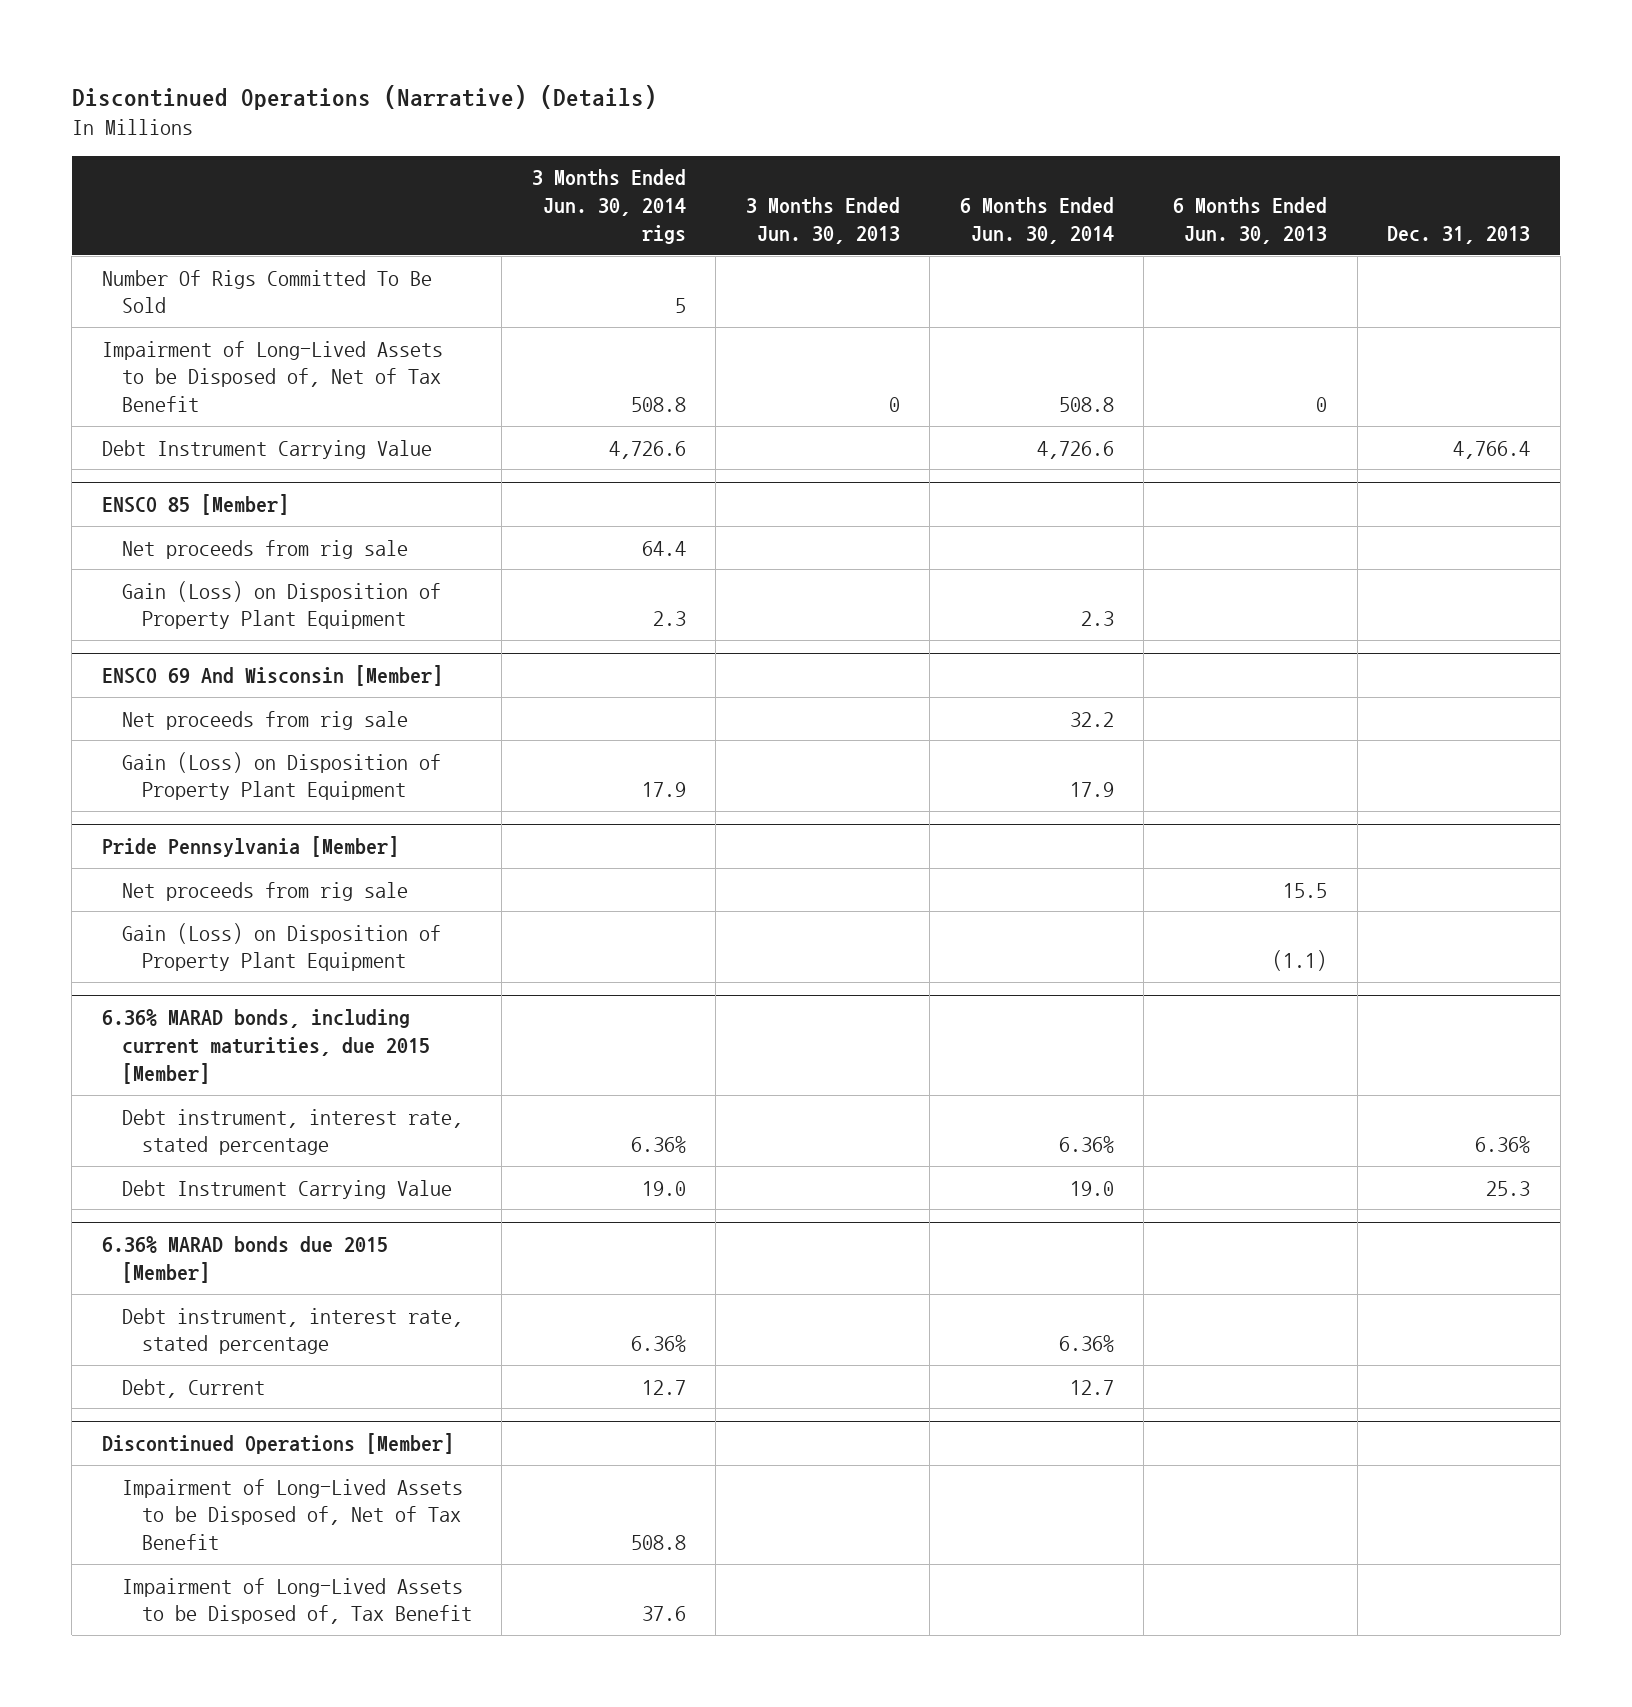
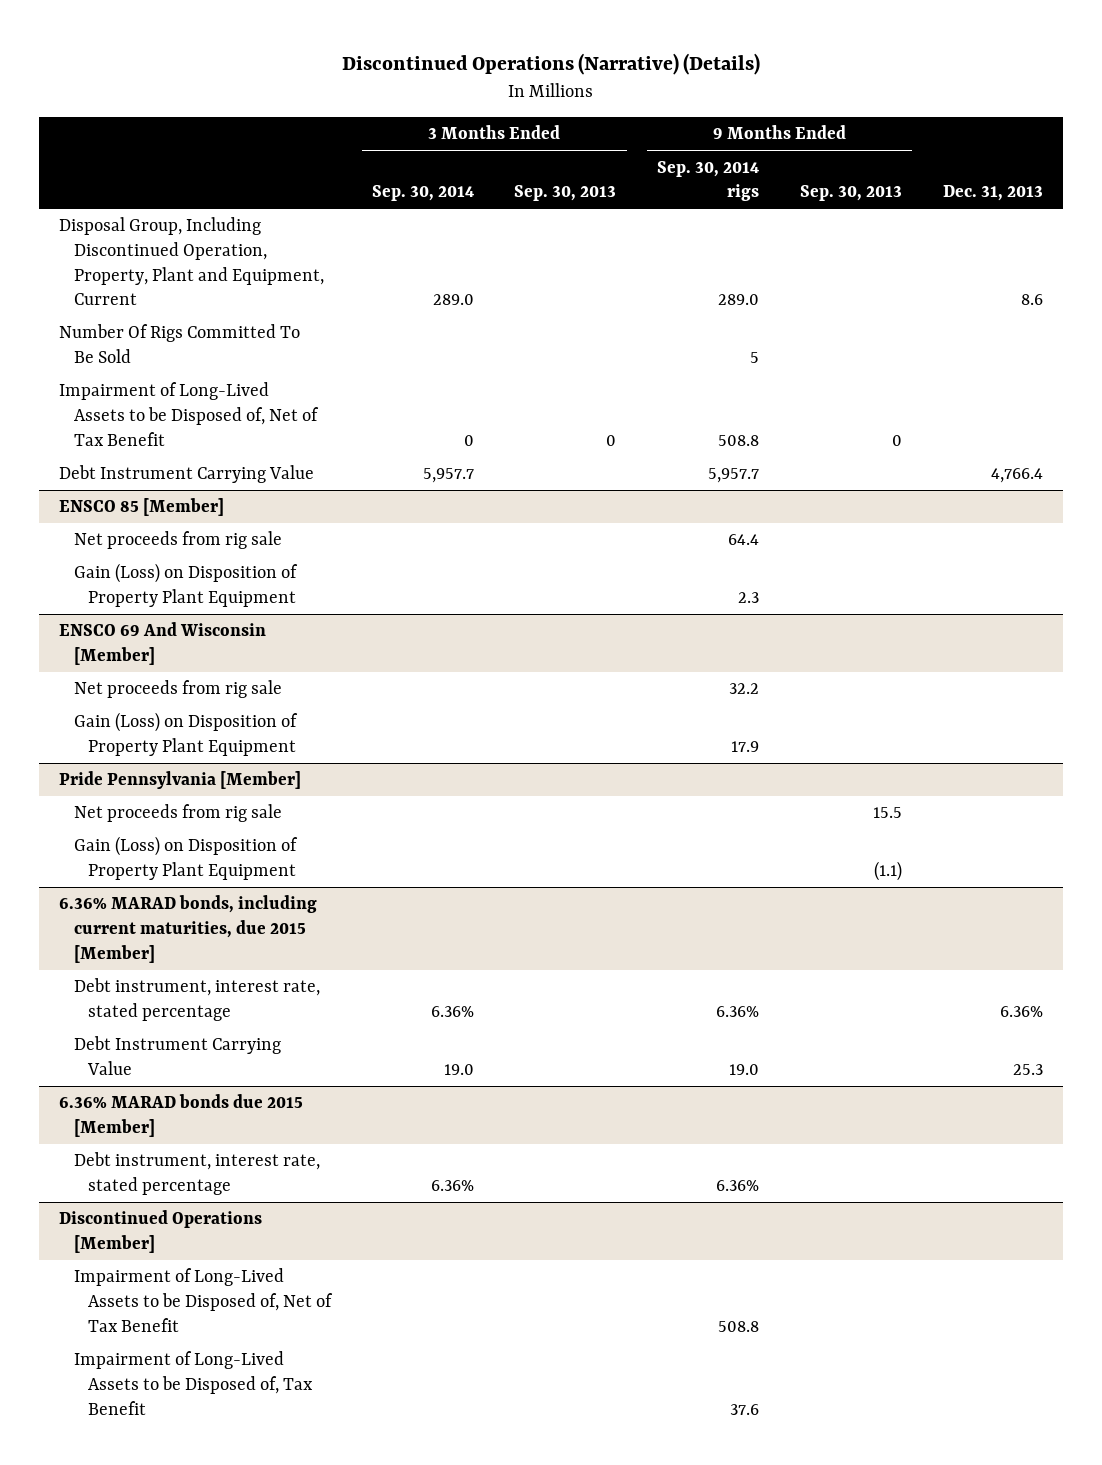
- | 3 Months Ended Jun. 30, 2014 rigs | 3 Months Ended Jun. 30, 2013 | 6 Months Ended Jun. 30, 2014 | 6 Months Ended Jun. 30, 2013 | Dec. 31, 2013
+ | 3 Months Ended Sep. 30, 2014 | 3 Months Ended Sep. 30, 2013 | 9 Months Ended Sep. 30, 2014 rigs | 9 Months Ended Sep. 30, 2013 | Dec. 31, 2013
+ Disposal Group, Including Discontinued Operation, Property, Plant and Equipment, Current | 289.0 | | 289.0 | | 8.6
@ 6.36% MARAD bonds due 2015 [Member]
- Debt, Current | 12.7 | | 12.7 | |

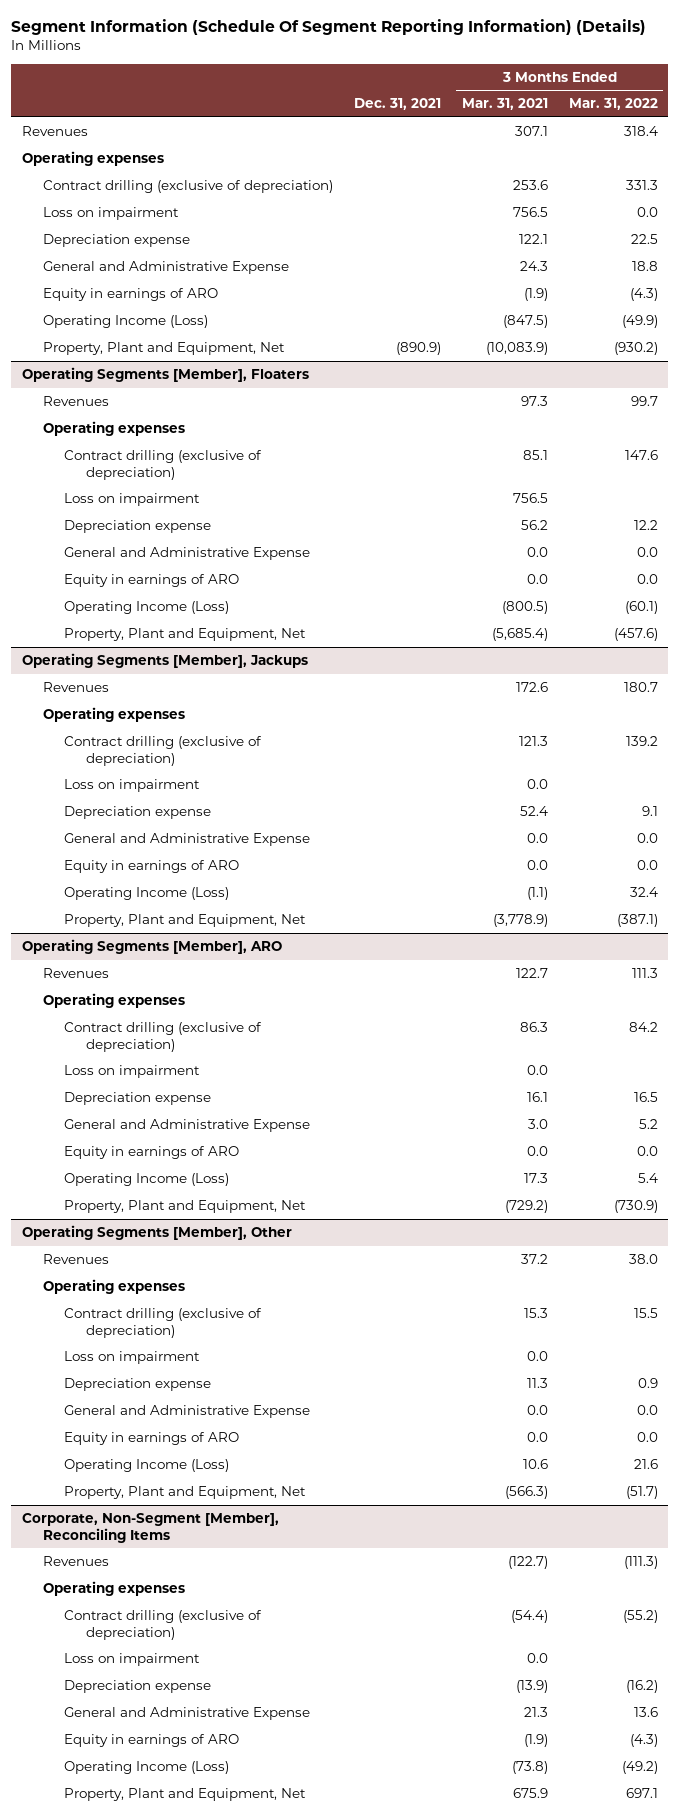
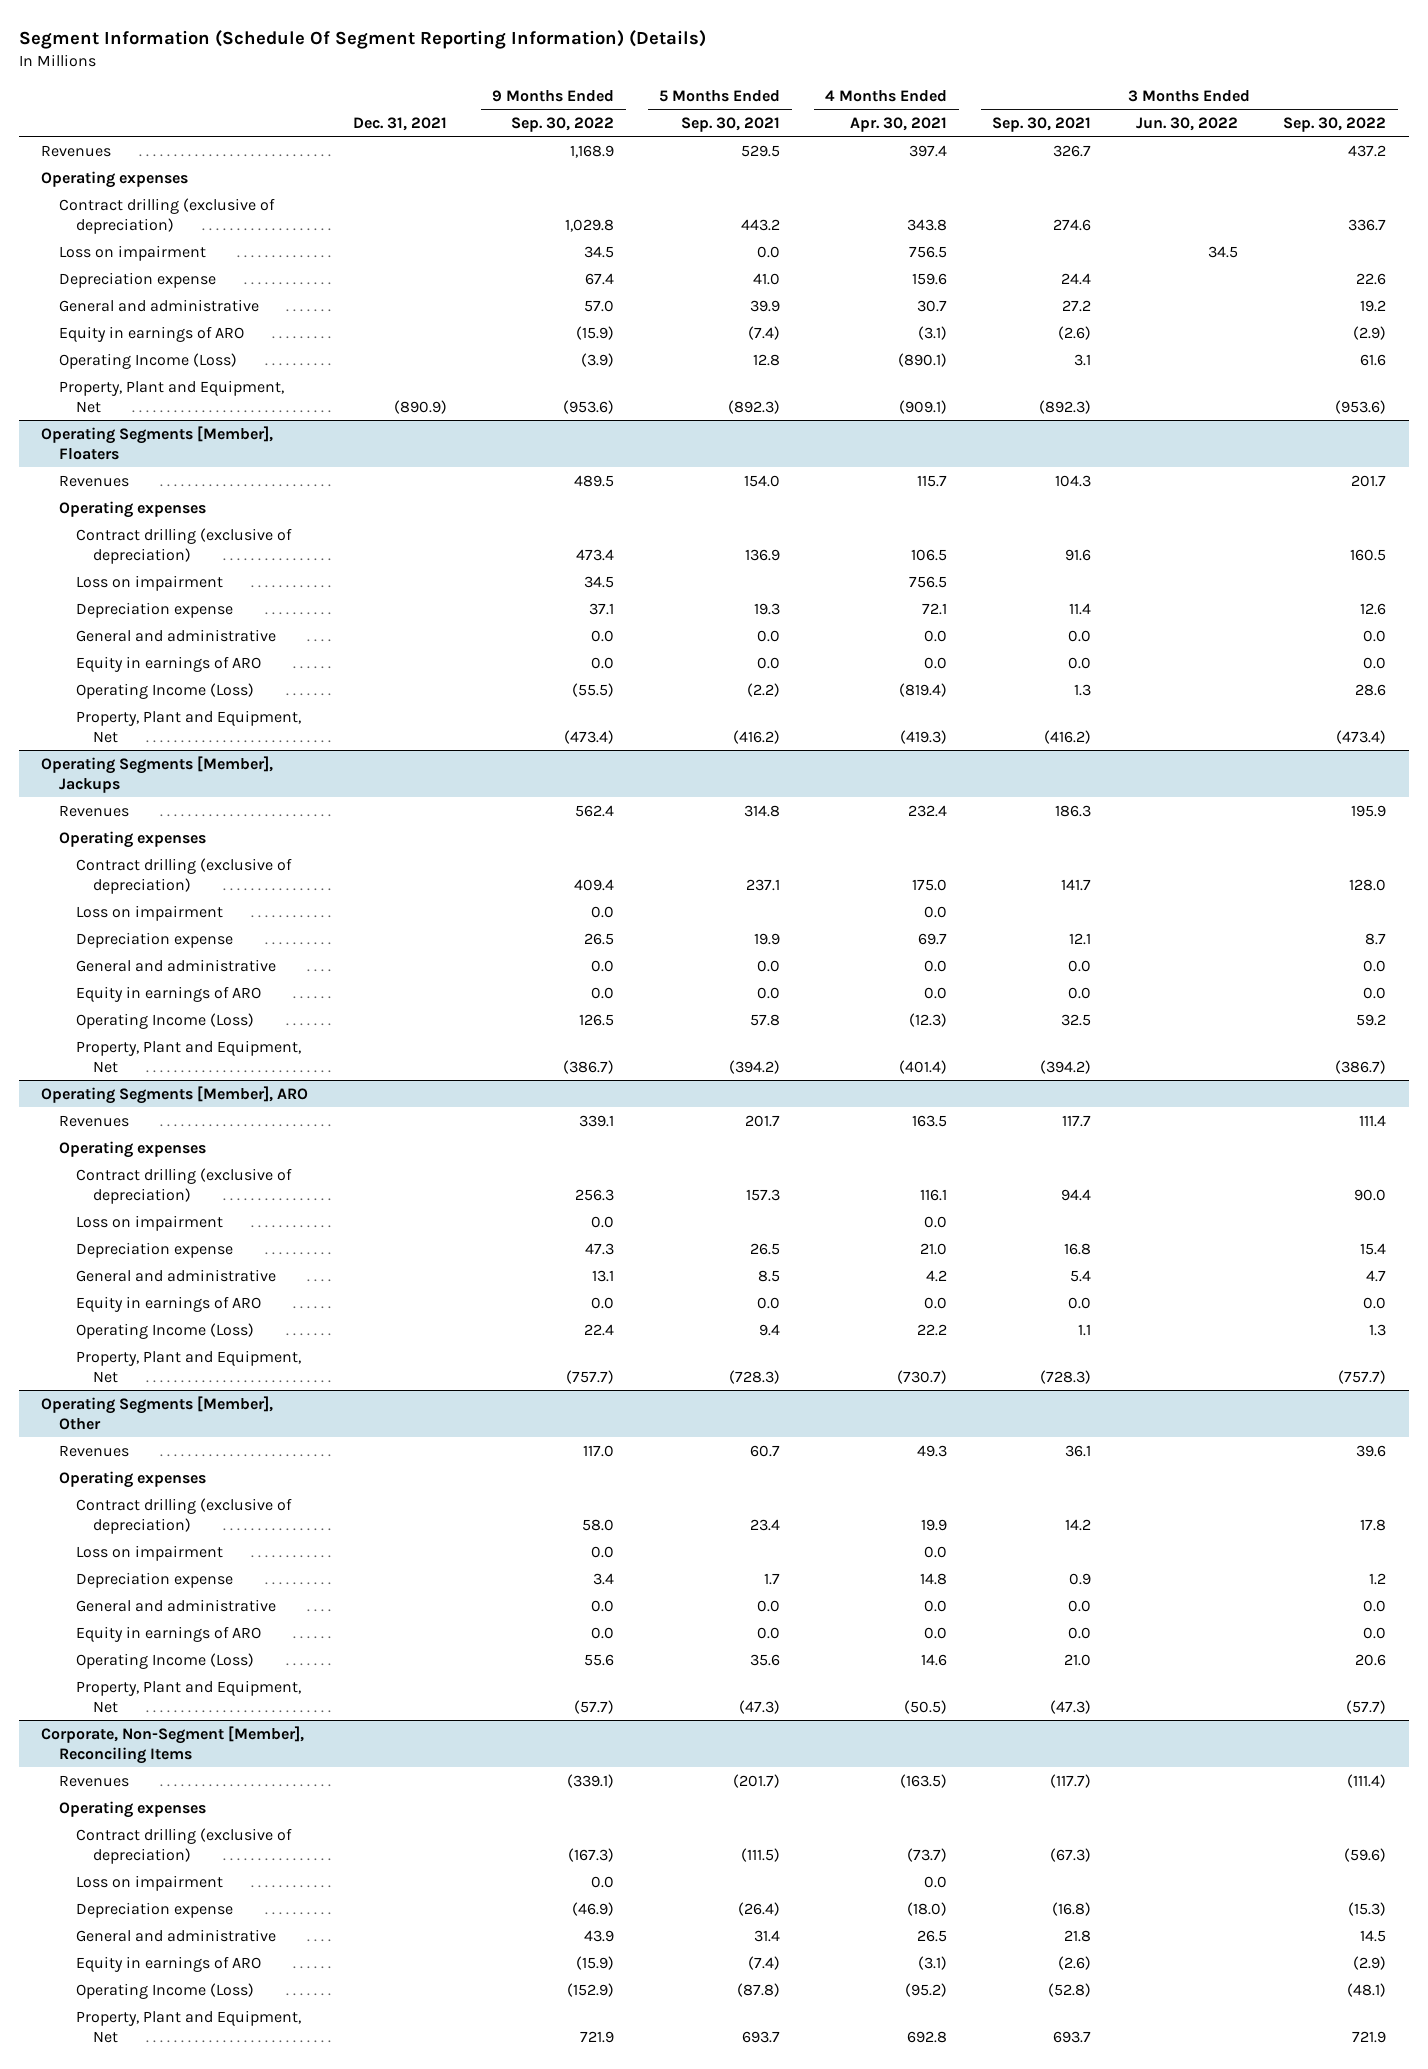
- | Dec. 31, 2021 | 3 Months Ended Mar. 31, 2021 | 3 Months Ended Mar. 31, 2022
+ | Dec. 31, 2021 | 9 Months Ended Sep. 30, 2022 | 5 Months Ended Sep. 30, 2021 | 4 Months Ended Apr. 30, 2021 | 3 Months Ended Sep. 30, 2021 | 3 Months Ended Jun. 30, 2022 | 3 Months Ended Sep. 30, 2022
- General and Administrative Expense | | 24.3 | 18.8
+ General and administrative | | 57.0 | 39.9 | 30.7 | 27.2 | | 19.2
@ Operating Segments [Member], Floaters
- General and Administrative Expense | | 0.0 | 0.0
+ General and administrative | | 0.0 | 0.0 | 0.0 | 0.0 | | 0.0
@ Operating Segments [Member], Jackups
- General and Administrative Expense | | 0.0 | 0.0
+ General and administrative | | 0.0 | 0.0 | 0.0 | 0.0 | | 0.0
@ Operating Segments [Member], ARO
- General and Administrative Expense | | 3.0 | 5.2
+ General and administrative | | 13.1 | 8.5 | 4.2 | 5.4 | | 4.7
@ Operating Segments [Member], Other
- General and Administrative Expense | | 0.0 | 0.0
+ General and administrative | | 0.0 | 0.0 | 0.0 | 0.0 | | 0.0
@ Corporate, Non-Segment [Member], Reconciling Items
- General and Administrative Expense | | 21.3 | 13.6
+ General and administrative | | 43.9 | 31.4 | 26.5 | 21.8 | | 14.5

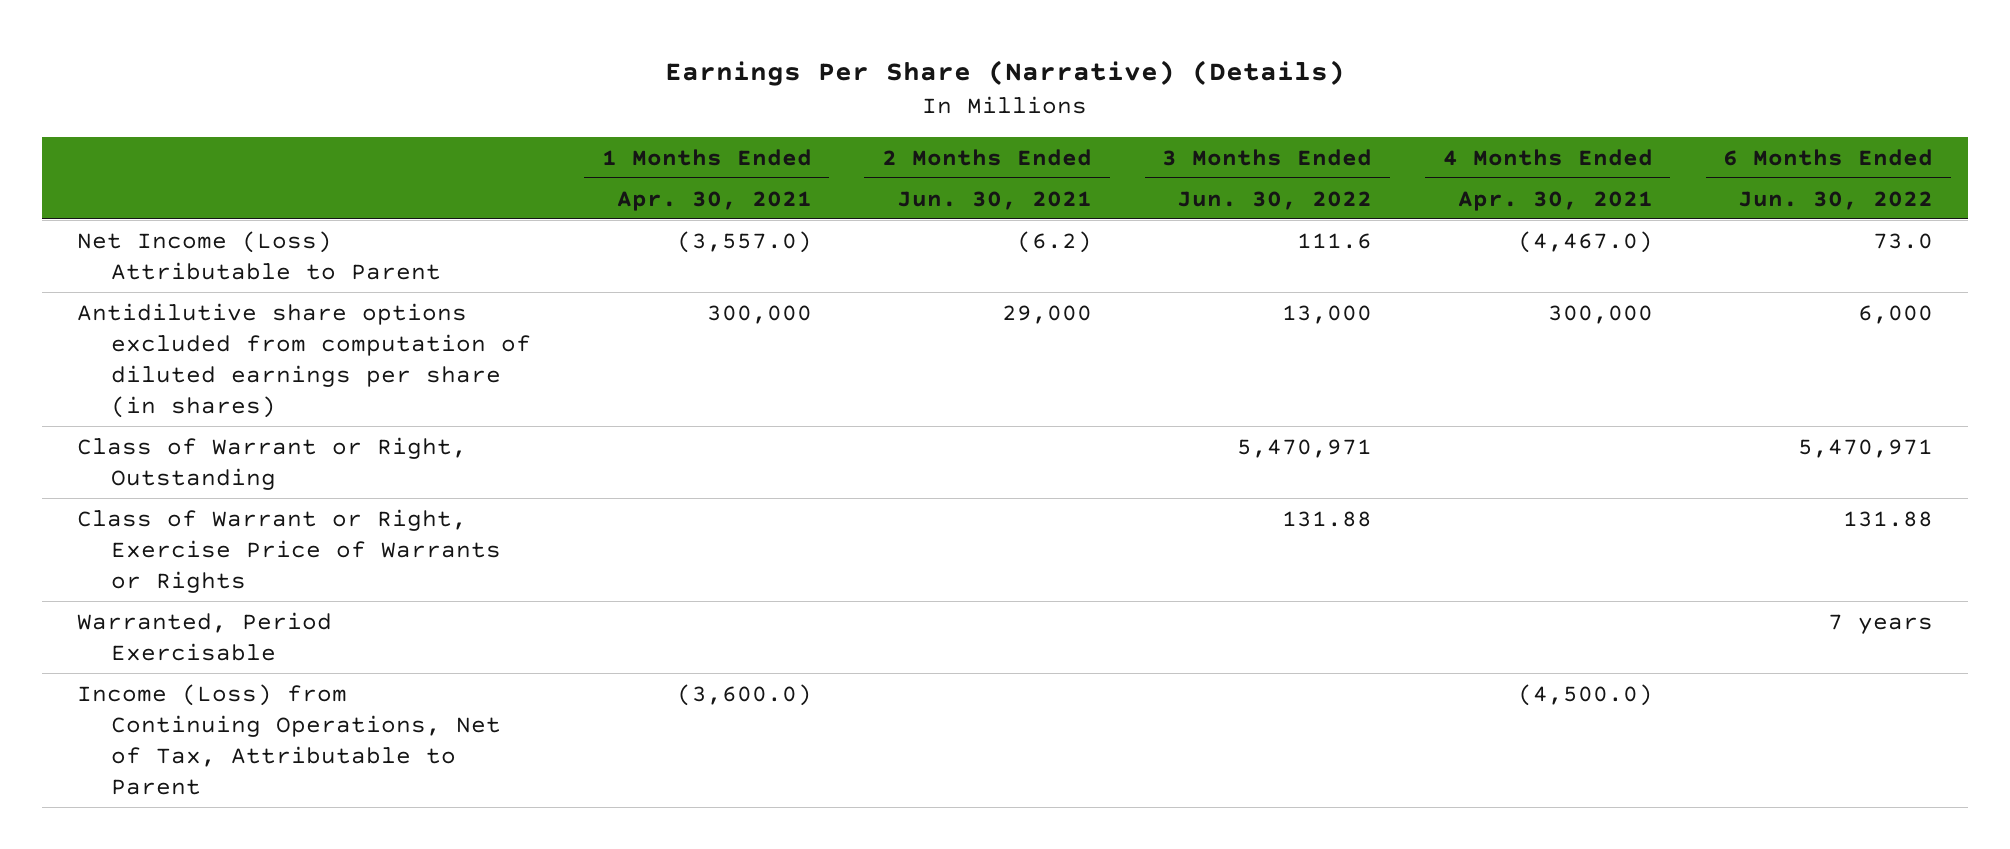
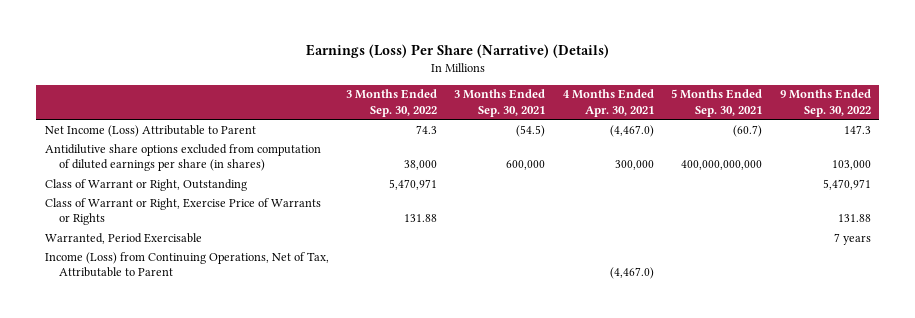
- Earnings Per Share (Narrative) (Details)
+ Earnings (Loss) Per Share (Narrative) (Details)
- | 1 Months Ended Apr. 30, 2021 | 2 Months Ended Jun. 30, 2021 | 3 Months Ended Jun. 30, 2022 | 4 Months Ended Apr. 30, 2021 | 6 Months Ended Jun. 30, 2022
+ | 3 Months Ended Sep. 30, 2022 | 3 Months Ended Sep. 30, 2021 | 4 Months Ended Apr. 30, 2021 | 5 Months Ended Sep. 30, 2021 | 9 Months Ended Sep. 30, 2022
- Income (Loss) from Continuing Operations, Net of Tax, Attributable to Parent | (3,600.0) | | | (4,500.0) |
+ Income (Loss) from Continuing Operations, Net of Tax, Attributable to Parent | | | (4,467.0) | |

